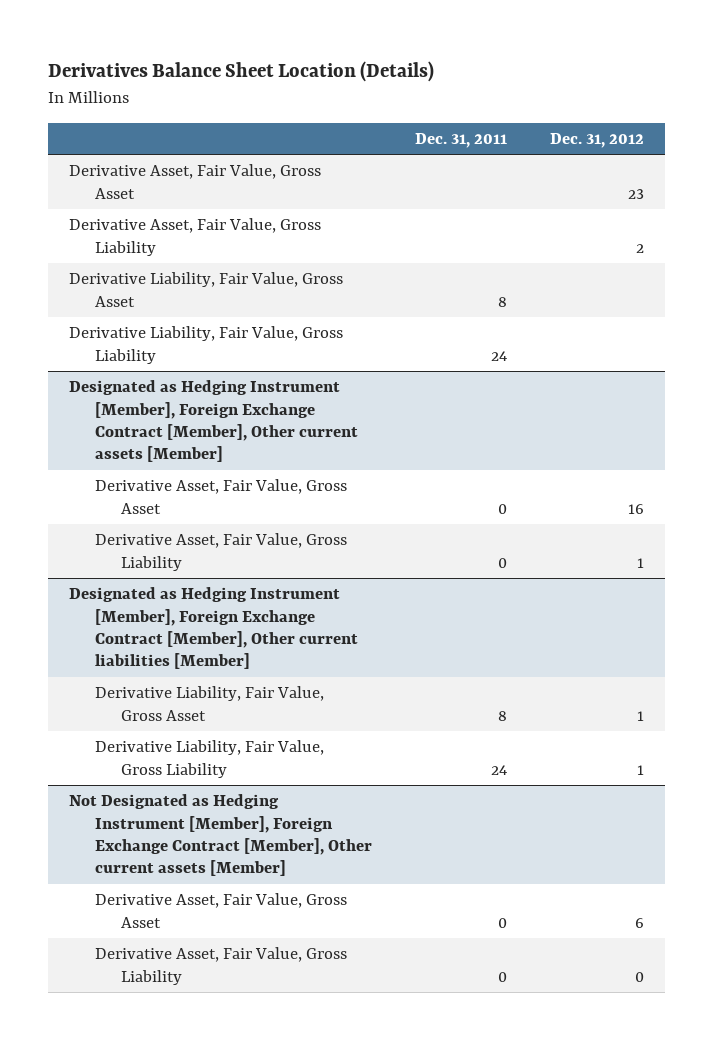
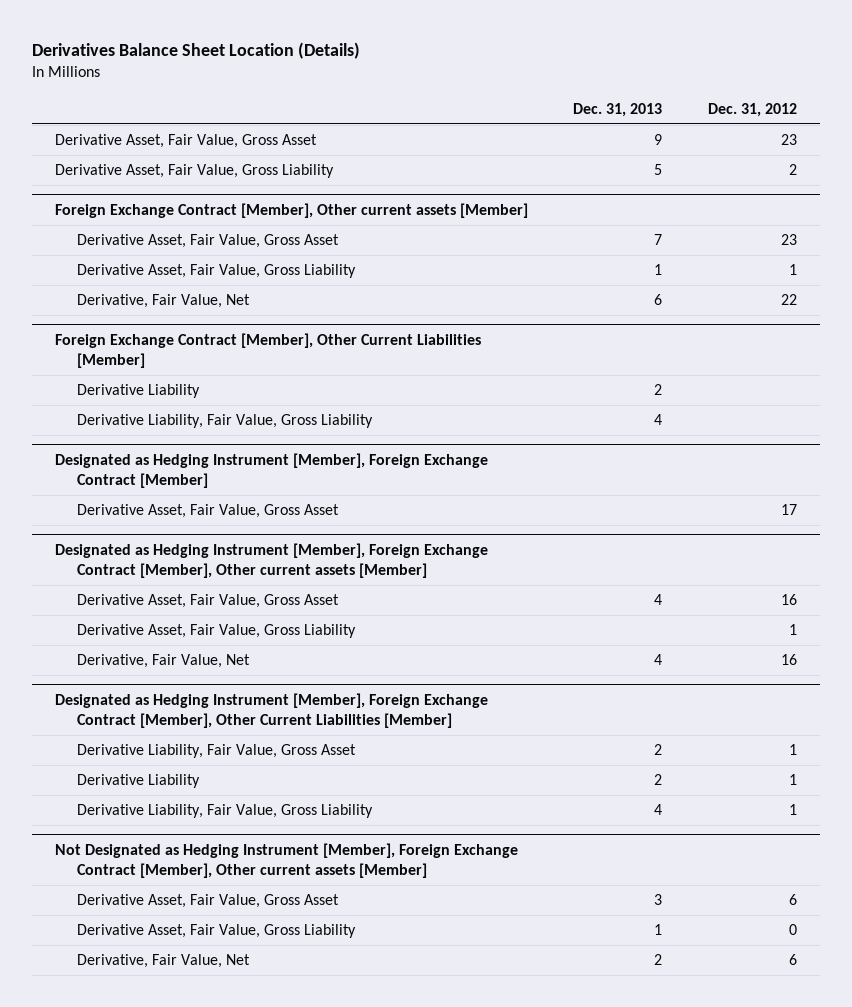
- | Dec. 31, 2011 | Dec. 31, 2012
+ | Dec. 31, 2013 | Dec. 31, 2012
- Derivative Liability, Fair Value, Gross Asset | 8 |
+ Foreign Exchange Contract [Member], Other current assets [Member]
+ Derivative Asset, Fair Value, Gross Asset | 7 | 23
+ Derivative Asset, Fair Value, Gross Liability | 1 | 1
+ Derivative, Fair Value, Net | 6 | 22
+ Foreign Exchange Contract [Member], Other Current Liabilities [Member]
+ Derivative Liability | 2 |
+ Designated as Hedging Instrument [Member], Foreign Exchange Contract [Member]
+ Derivative Asset, Fair Value, Gross Asset | | 17
- Designated as Hedging Instrument [Member], Foreign Exchange Contract [Member], Other current liabilities [Member]
@ Designated as Hedging Instrument [Member], Foreign Exchange Contract [Member], Other current assets [Member]
+ Derivative, Fair Value, Net | 4 | 16
+ Designated as Hedging Instrument [Member], Foreign Exchange Contract [Member], Other Current Liabilities [Member]
+ Derivative Liability | 2 | 1
@ Not Designated as Hedging Instrument [Member], Foreign Exchange Contract [Member], Other current assets [Member]
+ Derivative, Fair Value, Net | 2 | 6

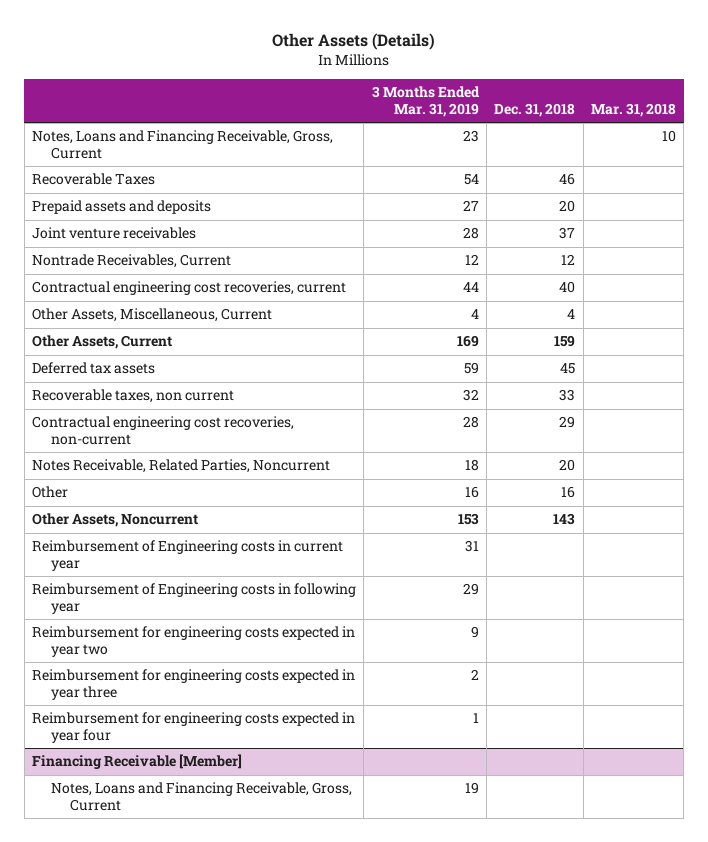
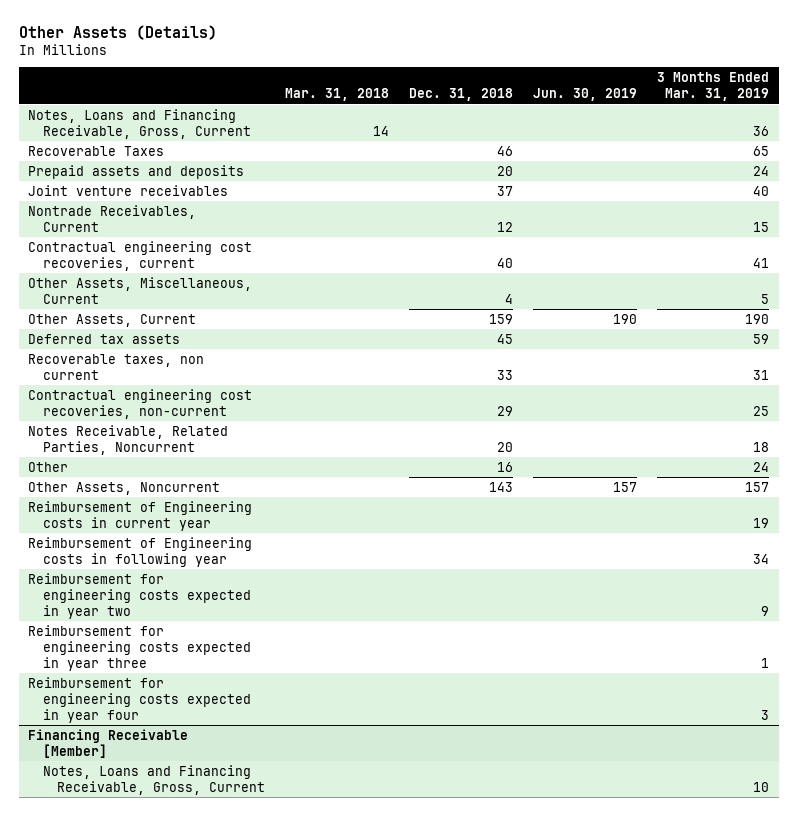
- | 3 Months Ended Mar. 31, 2019 | Dec. 31, 2018 | Mar. 31, 2018
+ | Mar. 31, 2018 | Dec. 31, 2018 | Jun. 30, 2019 | 3 Months Ended Mar. 31, 2019
- Notes, Loans and Financing Receivable, Gross, Current | 23 | | 10
- Recoverable Taxes | 54 | 46 |
- Prepaid assets and deposits | 27 | 20 |
- Joint venture receivables | 28 | 37 |
- Nontrade Receivables, Current | 12 | 12 |
- Contractual engineering cost recoveries, current | 44 | 40 |
- Other Assets, Miscellaneous, Current | 4 | 4 |
- Other Assets, Current | 169 | 159 |
+ Notes, Loans and Financing Receivable, Gross, Current | 14 | | | 36
+ Recoverable Taxes | | 46 | | 65
+ Prepaid assets and deposits | | 20 | | 24
+ Joint venture receivables | | 37 | | 40
+ Nontrade Receivables, Current | | 12 | | 15
+ Contractual engineering cost recoveries, current | | 40 | | 41
+ Other Assets, Miscellaneous, Current | | 4 | | 5
+ Other Assets, Current | | 159 | 190 | 190
- Recoverable taxes, non current | 32 | 33 |
- Contractual engineering cost recoveries, non-current | 28 | 29 |
+ Recoverable taxes, non current | | 33 | | 31
+ Contractual engineering cost recoveries, non-current | | 29 | | 25
- Other | 16 | 16 |
- Other Assets, Noncurrent | 153 | 143 |
- Reimbursement of Engineering costs in current year | 31 | |
- Reimbursement of Engineering costs in following year | 29 | |
+ Other | | 16 | | 24
+ Other Assets, Noncurrent | | 143 | 157 | 157
+ Reimbursement of Engineering costs in current year | | | | 19
+ Reimbursement of Engineering costs in following year | | | | 34
- Reimbursement for engineering costs expected in year three | 2 | |
- Reimbursement for engineering costs expected in year four | 1 | |
+ Reimbursement for engineering costs expected in year three | | | | 1
+ Reimbursement for engineering costs expected in year four | | | | 3
@ Financing Receivable [Member]
- Notes, Loans and Financing Receivable, Gross, Current | 19 | |
+ Notes, Loans and Financing Receivable, Gross, Current | | | | 10

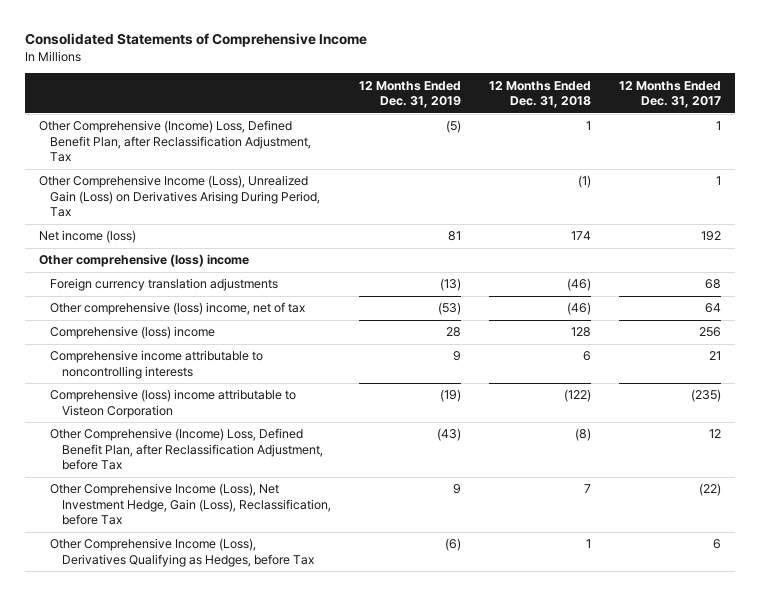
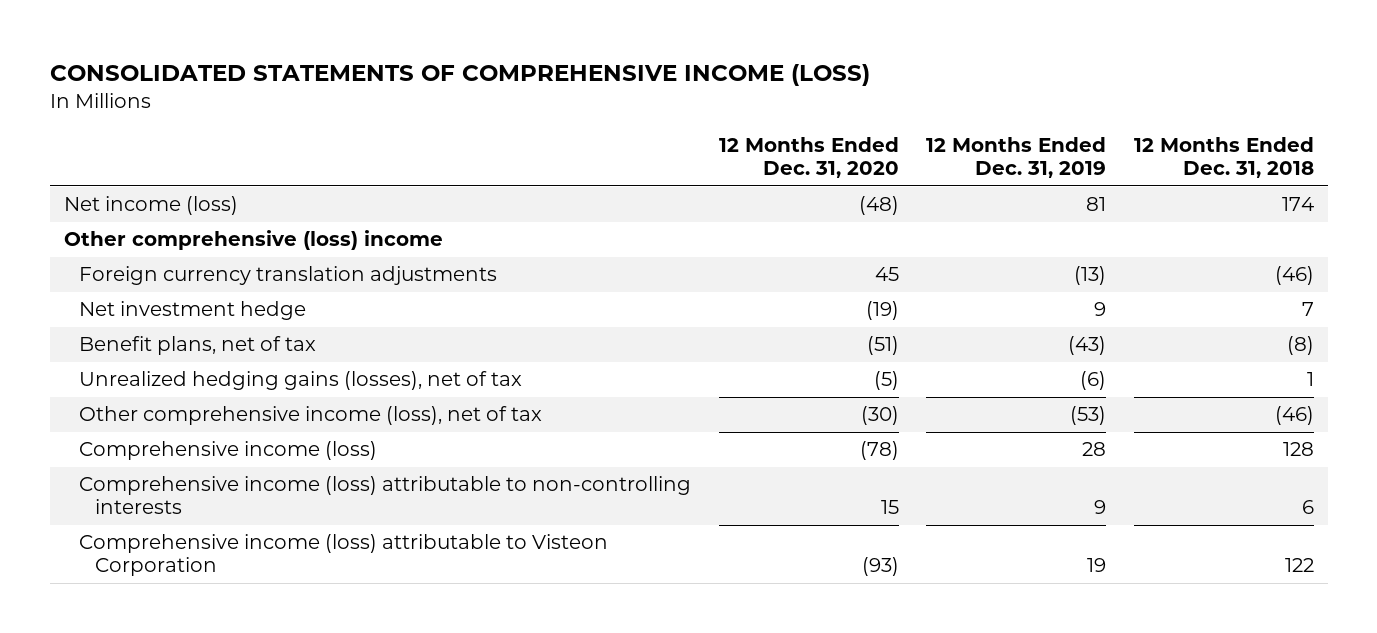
- Consolidated Statements of Comprehensive Income
+ CONSOLIDATED STATEMENTS OF COMPREHENSIVE INCOME (LOSS)
- | 12 Months Ended Dec. 31, 2019 | 12 Months Ended Dec. 31, 2018 | 12 Months Ended Dec. 31, 2017
+ | 12 Months Ended Dec. 31, 2020 | 12 Months Ended Dec. 31, 2019 | 12 Months Ended Dec. 31, 2018
- Other Comprehensive (Income) Loss, Defined Benefit Plan, after Reclassification Adjustment, Tax | (5) | 1 | 1
- Other Comprehensive Income (Loss), Unrealized Gain (Loss) on Derivatives Arising During Period, Tax | | (1) | 1
- Other comprehensive (loss) income, net of tax | (53) | (46) | 64
- Comprehensive (loss) income | 28 | 128 | 256
- Comprehensive income attributable to noncontrolling interests | 9 | 6 | 21
- Comprehensive (loss) income attributable to Visteon Corporation | (19) | (122) | (235)
- Other Comprehensive (Income) Loss, Defined Benefit Plan, after Reclassification Adjustment, before Tax | (43) | (8) | 12
- Other Comprehensive Income (Loss), Net Investment Hedge, Gain (Loss), Reclassification, before Tax | 9 | 7 | (22)
- Other Comprehensive Income (Loss), Derivatives Qualifying as Hedges, before Tax | (6) | 1 | 6
+ Net investment hedge | (19) | 9 | 7
+ Benefit plans, net of tax | (51) | (43) | (8)
+ Unrealized hedging gains (losses), net of tax | (5) | (6) | 1
+ Other comprehensive income (loss), net of tax | (30) | (53) | (46)
+ Comprehensive income (loss) | (78) | 28 | 128
+ Comprehensive income (loss) attributable to non-controlling interests | 15 | 9 | 6
+ Comprehensive income (loss) attributable to Visteon Corporation | (93) | 19 | 122

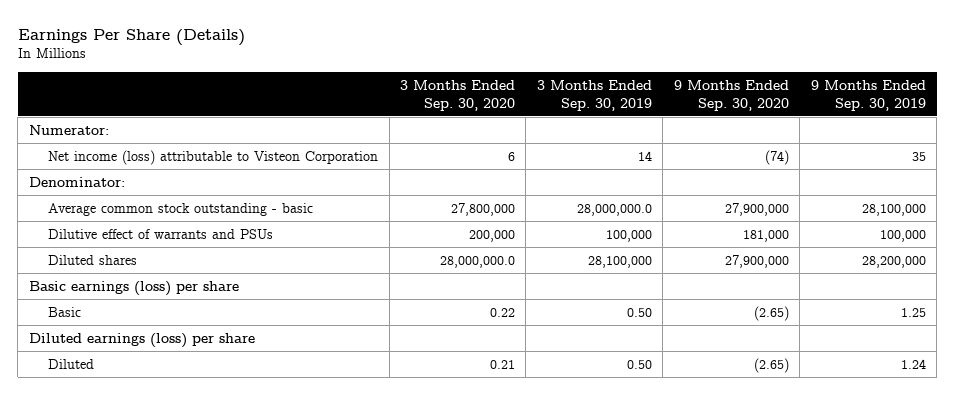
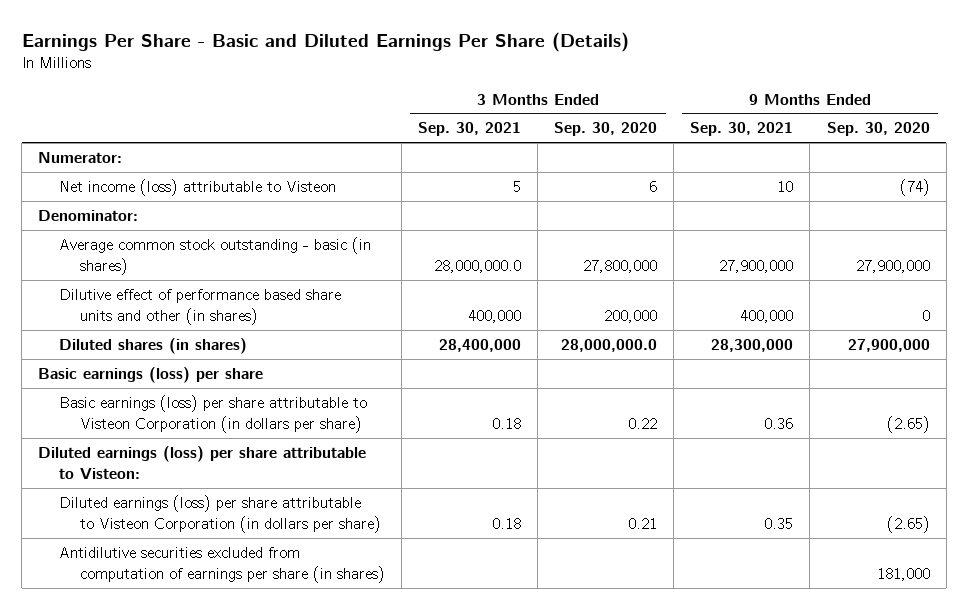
- Earnings Per Share (Details)
+ Earnings Per Share - Basic and Diluted Earnings Per Share (Details)
- | 3 Months Ended Sep. 30, 2020 | 3 Months Ended Sep. 30, 2019 | 9 Months Ended Sep. 30, 2020 | 9 Months Ended Sep. 30, 2019
+ | 3 Months Ended Sep. 30, 2021 | 3 Months Ended Sep. 30, 2020 | 9 Months Ended Sep. 30, 2021 | 9 Months Ended Sep. 30, 2020
- Net income (loss) attributable to Visteon Corporation | 6 | 14 | (74) | 35
+ Net income (loss) attributable to Visteon | 5 | 6 | 10 | (74)
- Average common stock outstanding - basic | 27,800,000 | 28,000,000.0 | 27,900,000 | 28,100,000
- Dilutive effect of warrants and PSUs | 200,000 | 100,000 | 181,000 | 100,000
- Diluted shares | 28,000,000.0 | 28,100,000 | 27,900,000 | 28,200,000
+ Average common stock outstanding - basic (in shares) | 28,000,000.0 | 27,800,000 | 27,900,000 | 27,900,000
+ Dilutive effect of performance based share units and other (in shares) | 400,000 | 200,000 | 400,000 | 0
+ Diluted shares (in shares) | 28,400,000 | 28,000,000.0 | 28,300,000 | 27,900,000
- Basic | 0.22 | 0.50 | (2.65) | 1.25
- Diluted earnings (loss) per share
- Diluted | 0.21 | 0.50 | (2.65) | 1.24
+ Basic earnings (loss) per share attributable to Visteon Corporation (in dollars per share) | 0.18 | 0.22 | 0.36 | (2.65)
+ Diluted earnings (loss) per share attributable to Visteon:
+ Diluted earnings (loss) per share attributable to Visteon Corporation (in dollars per share) | 0.18 | 0.21 | 0.35 | (2.65)
+ Antidilutive securities excluded from computation of earnings per share (in shares) | | | | 181,000

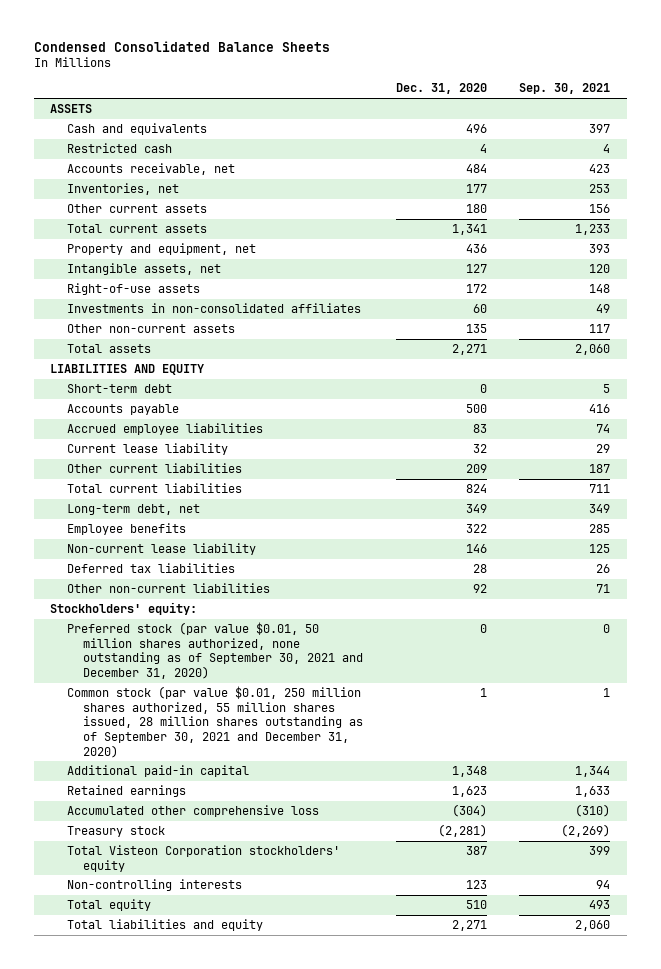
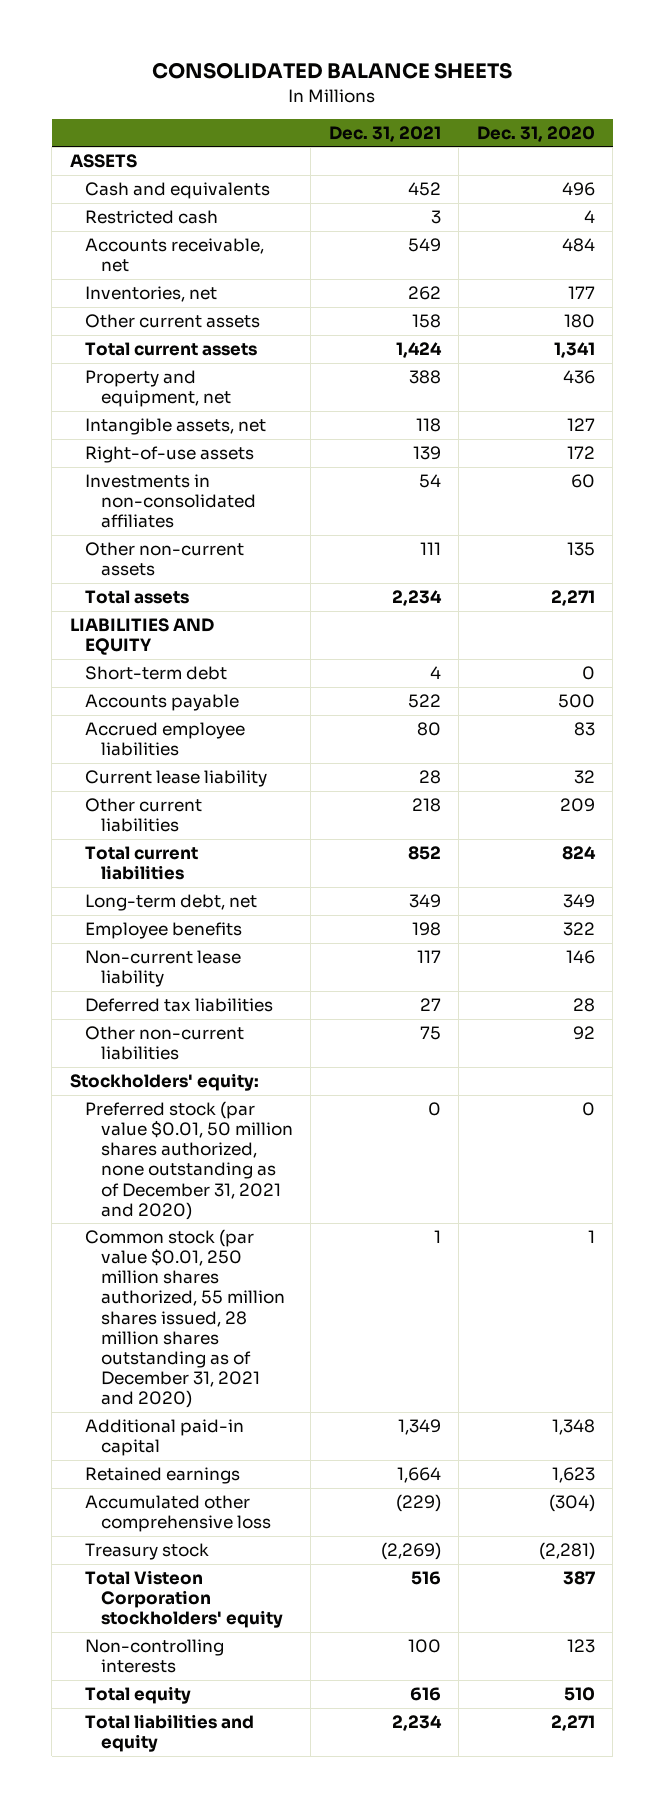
- Condensed Consolidated Balance Sheets
+ CONSOLIDATED BALANCE SHEETS
- | Dec. 31, 2020 | Sep. 30, 2021
+ | Dec. 31, 2021 | Dec. 31, 2020
- Preferred stock (par value $0.01, 50 million shares authorized, none outstanding as of September 30, 2021 and December 31, 2020) | 0 | 0
- Common stock (par value $0.01, 250 million shares authorized, 55 million shares issued, 28 million shares outstanding as of September 30, 2021 and December 31, 2020) | 1 | 1
+ Preferred stock (par value $0.01, 50 million shares authorized, none outstanding as of December 31, 2021 and 2020) | 0 | 0
+ Common stock (par value $0.01, 250 million shares authorized, 55 million shares issued, 28 million shares outstanding as of December 31, 2021 and 2020) | 1 | 1

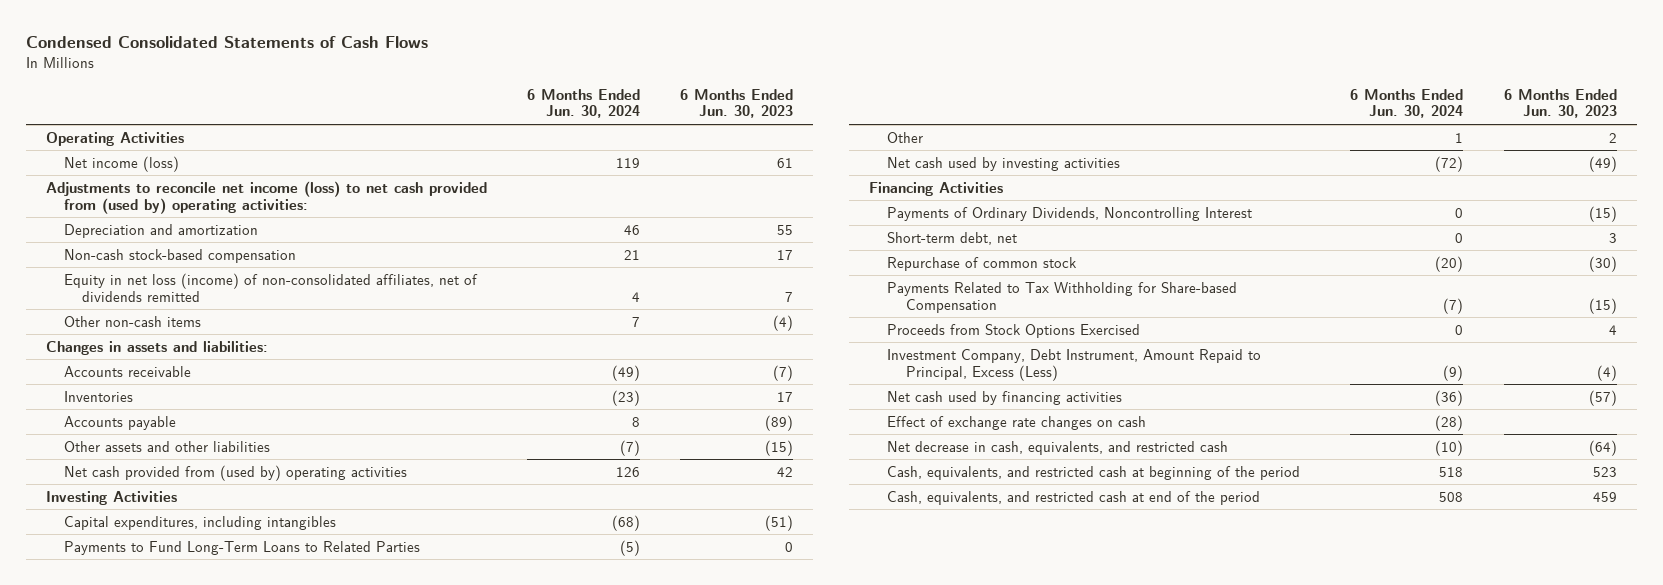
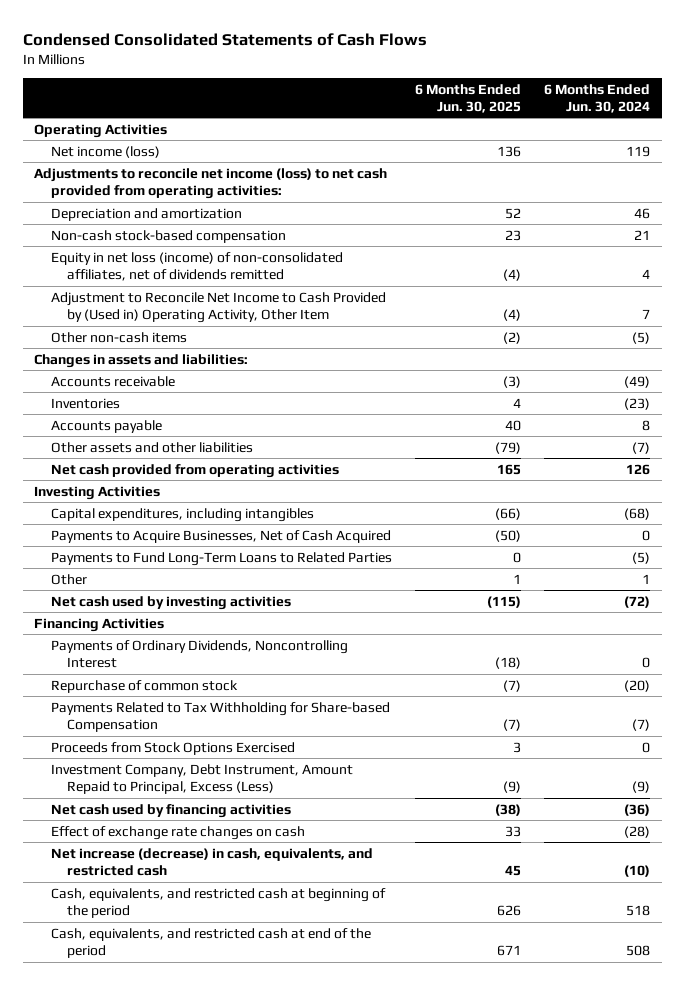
- | 6 Months Ended Jun. 30, 2024 | 6 Months Ended Jun. 30, 2023
+ | 6 Months Ended Jun. 30, 2025 | 6 Months Ended Jun. 30, 2024
- Adjustments to reconcile net income (loss) to net cash provided from (used by) operating activities:
+ Adjustments to reconcile net income (loss) to net cash provided from operating activities:
- Other non-cash items | 7 | (4)
+ Adjustment to Reconcile Net Income to Cash Provided by (Used in) Operating Activity, Other Item | (4) | 7
+ Other non-cash items | (2) | (5)
- Net cash provided from (used by) operating activities | 126 | 42
+ Net cash provided from operating activities | 165 | 126
+ Payments to Acquire Businesses, Net of Cash Acquired | (50) | 0
- Short-term debt, net | 0 | 3
- Net decrease in cash, equivalents, and restricted cash | (10) | (64)
+ Net increase (decrease) in cash, equivalents, and restricted cash | 45 | (10)

